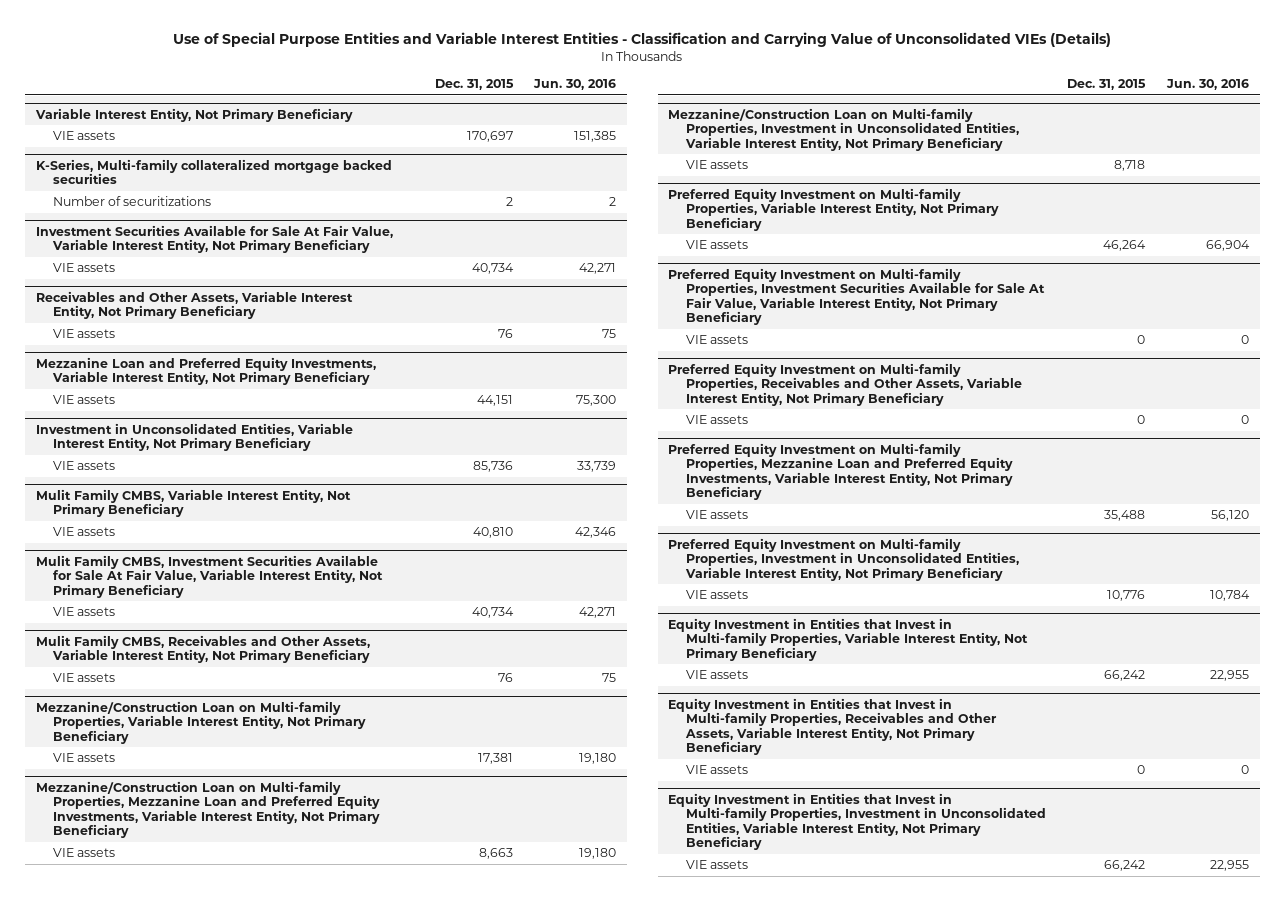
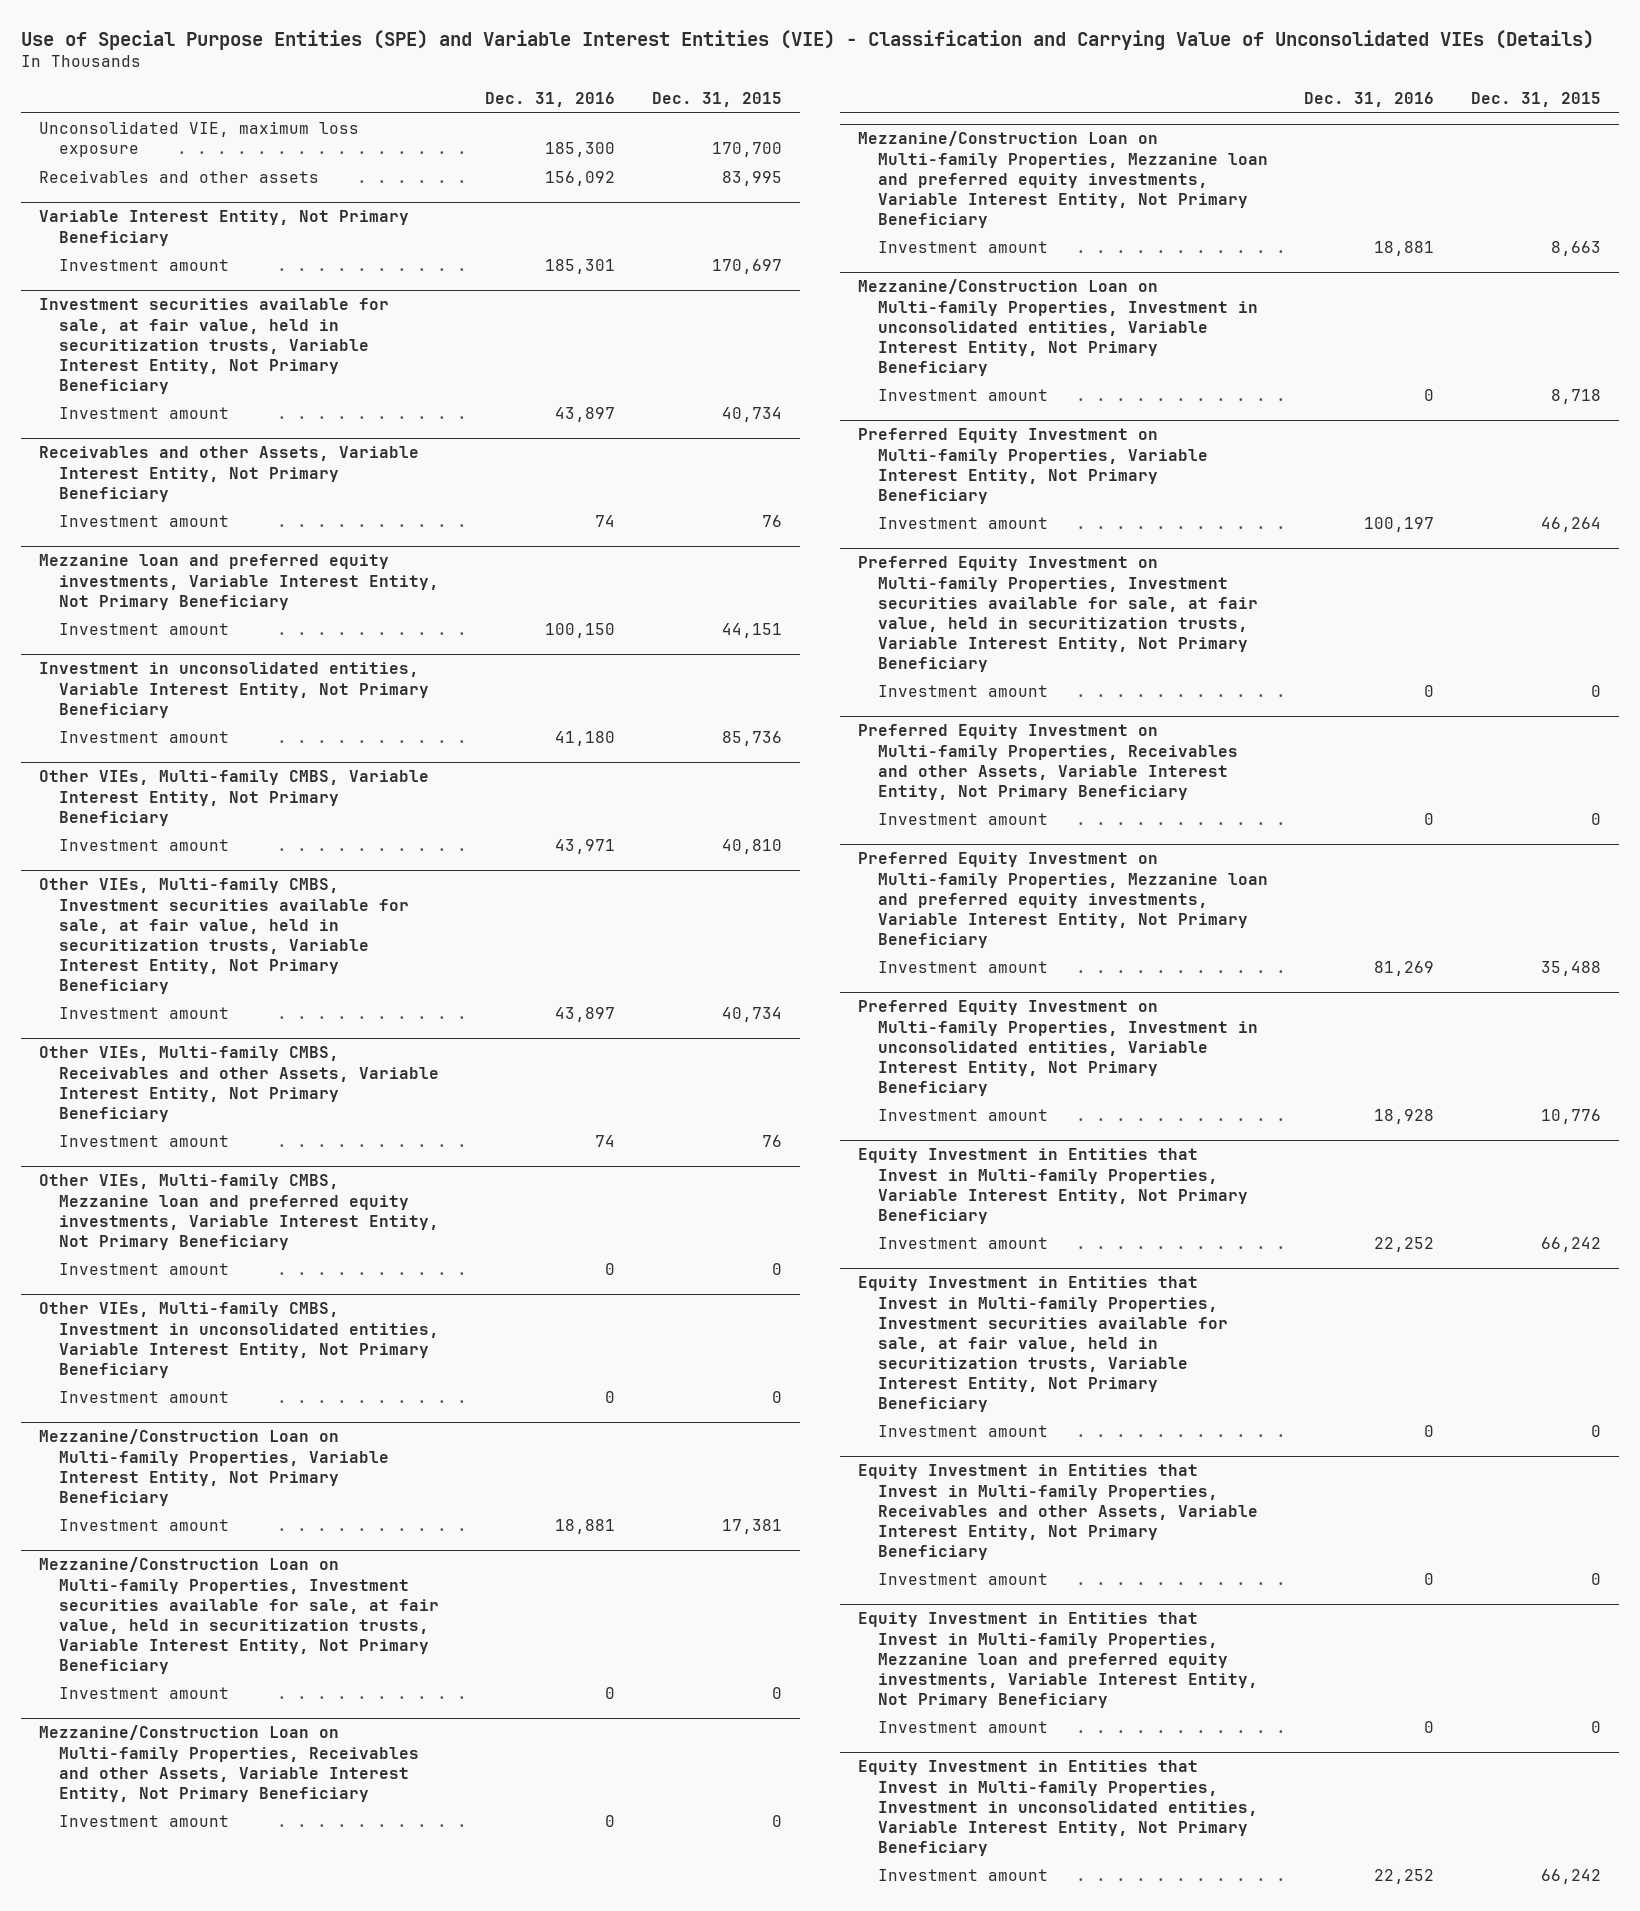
- Use of Special Purpose Entities and Variable Interest Entities - Classification and Carrying Value of Unconsolidated VIEs (Details)
+ Use of Special Purpose Entities (SPE) and Variable Interest Entities (VIE) - Classification and Carrying Value of Unconsolidated VIEs (Details)
- | Dec. 31, 2015 | Jun. 30, 2016
+ | Dec. 31, 2016 | Dec. 31, 2015
+ Unconsolidated VIE, maximum loss exposure | 185,300 | 170,700
+ Receivables and other assets | 156,092 | 83,995
@ Variable Interest Entity, Not Primary Beneficiary
- VIE assets | 170,697 | 151,385
- K-Series, Multi-family collateralized mortgage backed securities
- Number of securitizations | 2 | 2
- Investment Securities Available for Sale At Fair Value, Variable Interest Entity, Not Primary Beneficiary
- VIE assets | 40,734 | 42,271
- Receivables and Other Assets, Variable Interest Entity, Not Primary Beneficiary
- VIE assets | 76 | 75
- Mezzanine Loan and Preferred Equity Investments, Variable Interest Entity, Not Primary Beneficiary
- VIE assets | 44,151 | 75,300
- Investment in Unconsolidated Entities, Variable Interest Entity, Not Primary Beneficiary
- VIE assets | 85,736 | 33,739
- Mulit Family CMBS, Variable Interest Entity, Not Primary Beneficiary
- VIE assets | 40,810 | 42,346
- Mulit Family CMBS, Investment Securities Available for Sale At Fair Value, Variable Interest Entity, Not Primary Beneficiary
- VIE assets | 40,734 | 42,271
- Mulit Family CMBS, Receivables and Other Assets, Variable Interest Entity, Not Primary Beneficiary
- VIE assets | 76 | 75
@ Variable Interest Entity, Not Primary Beneficiary
+ Investment amount | 185,301 | 170,697
+ Investment securities available for sale, at fair value, held in securitization trusts, Variable Interest Entity, Not Primary Beneficiary
+ Investment amount | 43,897 | 40,734
+ Receivables and other Assets, Variable Interest Entity, Not Primary Beneficiary
+ Investment amount | 74 | 76
+ Mezzanine loan and preferred equity investments, Variable Interest Entity, Not Primary Beneficiary
+ Investment amount | 100,150 | 44,151
+ Investment in unconsolidated entities, Variable Interest Entity, Not Primary Beneficiary
+ Investment amount | 41,180 | 85,736
+ Other VIEs, Multi-family CMBS, Variable Interest Entity, Not Primary Beneficiary
+ Investment amount | 43,971 | 40,810
+ Other VIEs, Multi-family CMBS, Investment securities available for sale, at fair value, held in securitization trusts, Variable Interest Entity, Not Primary Beneficiary
+ Investment amount | 43,897 | 40,734
+ Other VIEs, Multi-family CMBS, Receivables and other Assets, Variable Interest Entity, Not Primary Beneficiary
+ Investment amount | 74 | 76
+ Other VIEs, Multi-family CMBS, Mezzanine loan and preferred equity investments, Variable Interest Entity, Not Primary Beneficiary
+ Investment amount | 0 | 0
+ Other VIEs, Multi-family CMBS, Investment in unconsolidated entities, Variable Interest Entity, Not Primary Beneficiary
+ Investment amount | 0 | 0
@ Mezzanine/Construction Loan on Multi-family Properties, Variable Interest Entity, Not Primary Beneficiary
- VIE assets | 17,381 | 19,180
- Mezzanine/Construction Loan on Multi-family Properties, Mezzanine Loan and Preferred Equity Investments, Variable Interest Entity, Not Primary Beneficiary
- VIE assets | 8,663 | 19,180
- Mezzanine/Construction Loan on Multi-family Properties, Investment in Unconsolidated Entities, Variable Interest Entity, Not Primary Beneficiary
- VIE assets | 8,718 |
@ Mezzanine/Construction Loan on Multi-family Properties, Variable Interest Entity, Not Primary Beneficiary
+ Investment amount | 18,881 | 17,381
+ Mezzanine/Construction Loan on Multi-family Properties, Investment securities available for sale, at fair value, held in securitization trusts, Variable Interest Entity, Not Primary Beneficiary
+ Investment amount | 0 | 0
+ Mezzanine/Construction Loan on Multi-family Properties, Receivables and other Assets, Variable Interest Entity, Not Primary Beneficiary
+ Investment amount | 0 | 0
+ Mezzanine/Construction Loan on Multi-family Properties, Mezzanine loan and preferred equity investments, Variable Interest Entity, Not Primary Beneficiary
+ Investment amount | 18,881 | 8,663
+ Mezzanine/Construction Loan on Multi-family Properties, Investment in unconsolidated entities, Variable Interest Entity, Not Primary Beneficiary
+ Investment amount | 0 | 8,718
@ Preferred Equity Investment on Multi-family Properties, Variable Interest Entity, Not Primary Beneficiary
- VIE assets | 46,264 | 66,904
- Preferred Equity Investment on Multi-family Properties, Investment Securities Available for Sale At Fair Value, Variable Interest Entity, Not Primary Beneficiary
- VIE assets | 0 | 0
- Preferred Equity Investment on Multi-family Properties, Receivables and Other Assets, Variable Interest Entity, Not Primary Beneficiary
- VIE assets | 0 | 0
- Preferred Equity Investment on Multi-family Properties, Mezzanine Loan and Preferred Equity Investments, Variable Interest Entity, Not Primary Beneficiary
- VIE assets | 35,488 | 56,120
- Preferred Equity Investment on Multi-family Properties, Investment in Unconsolidated Entities, Variable Interest Entity, Not Primary Beneficiary
- VIE assets | 10,776 | 10,784
@ Preferred Equity Investment on Multi-family Properties, Variable Interest Entity, Not Primary Beneficiary
+ Investment amount | 100,197 | 46,264
+ Preferred Equity Investment on Multi-family Properties, Investment securities available for sale, at fair value, held in securitization trusts, Variable Interest Entity, Not Primary Beneficiary
+ Investment amount | 0 | 0
+ Preferred Equity Investment on Multi-family Properties, Receivables and other Assets, Variable Interest Entity, Not Primary Beneficiary
+ Investment amount | 0 | 0
+ Preferred Equity Investment on Multi-family Properties, Mezzanine loan and preferred equity investments, Variable Interest Entity, Not Primary Beneficiary
+ Investment amount | 81,269 | 35,488
+ Preferred Equity Investment on Multi-family Properties, Investment in unconsolidated entities, Variable Interest Entity, Not Primary Beneficiary
+ Investment amount | 18,928 | 10,776
@ Equity Investment in Entities that Invest in Multi-family Properties, Variable Interest Entity, Not Primary Beneficiary
- VIE assets | 66,242 | 22,955
- Equity Investment in Entities that Invest in Multi-family Properties, Receivables and Other Assets, Variable Interest Entity, Not Primary Beneficiary
- VIE assets | 0 | 0
- Equity Investment in Entities that Invest in Multi-family Properties, Investment in Unconsolidated Entities, Variable Interest Entity, Not Primary Beneficiary
- VIE assets | 66,242 | 22,955
@ Equity Investment in Entities that Invest in Multi-family Properties, Variable Interest Entity, Not Primary Beneficiary
+ Investment amount | 22,252 | 66,242
+ Equity Investment in Entities that Invest in Multi-family Properties, Investment securities available for sale, at fair value, held in securitization trusts, Variable Interest Entity, Not Primary Beneficiary
+ Investment amount | 0 | 0
+ Equity Investment in Entities that Invest in Multi-family Properties, Receivables and other Assets, Variable Interest Entity, Not Primary Beneficiary
+ Investment amount | 0 | 0
+ Equity Investment in Entities that Invest in Multi-family Properties, Mezzanine loan and preferred equity investments, Variable Interest Entity, Not Primary Beneficiary
+ Investment amount | 0 | 0
+ Equity Investment in Entities that Invest in Multi-family Properties, Investment in unconsolidated entities, Variable Interest Entity, Not Primary Beneficiary
+ Investment amount | 22,252 | 66,242

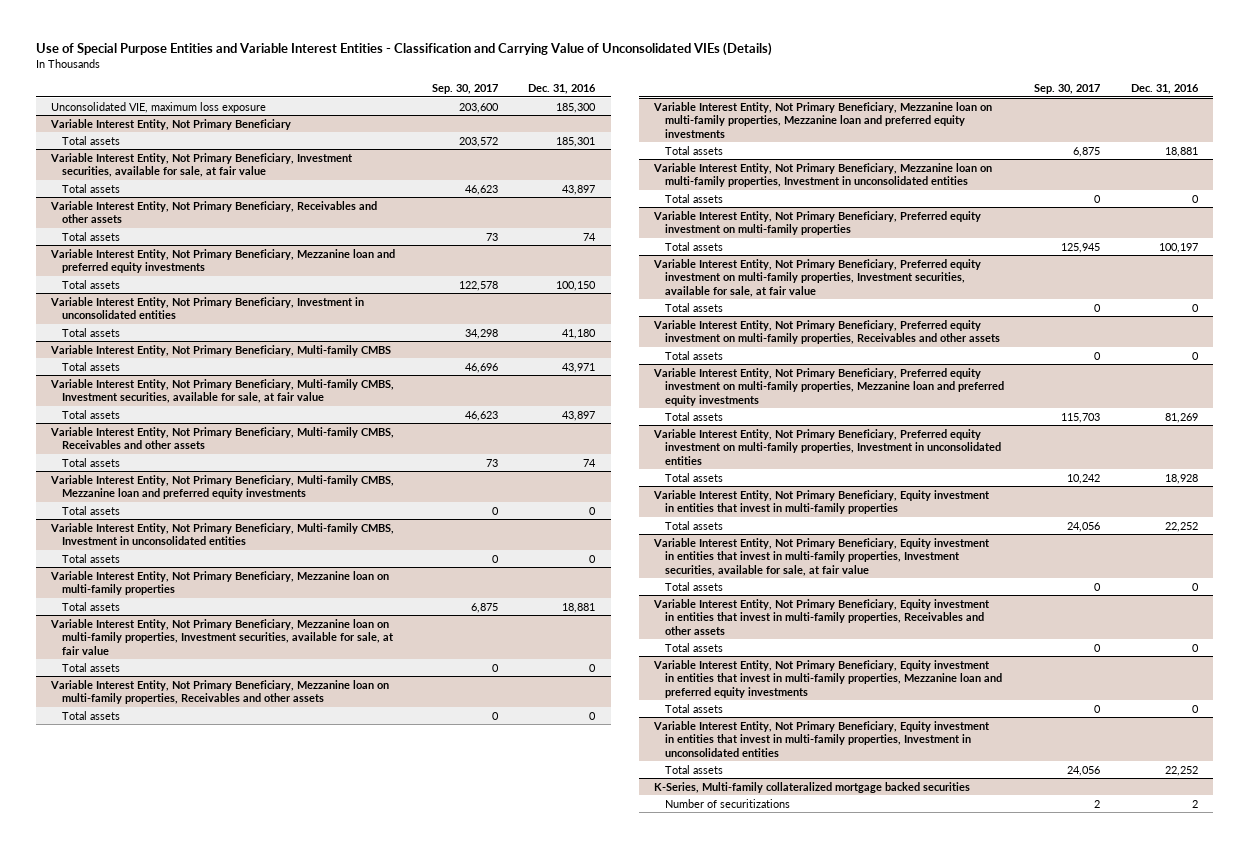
- Use of Special Purpose Entities (SPE) and Variable Interest Entities (VIE) - Classification and Carrying Value of Unconsolidated VIEs (Details)
+ Use of Special Purpose Entities and Variable Interest Entities - Classification and Carrying Value of Unconsolidated VIEs (Details)
- | Dec. 31, 2016 | Dec. 31, 2015
+ | Sep. 30, 2017 | Dec. 31, 2016
- Receivables and other assets | 156,092 | 83,995
@ Variable Interest Entity, Not Primary Beneficiary
- Investment amount | 185,301 | 170,697
- Investment securities available for sale, at fair value, held in securitization trusts, Variable Interest Entity, Not Primary Beneficiary
- Investment amount | 43,897 | 40,734
- Receivables and other Assets, Variable Interest Entity, Not Primary Beneficiary
- Investment amount | 74 | 76
- Mezzanine loan and preferred equity investments, Variable Interest Entity, Not Primary Beneficiary
- Investment amount | 100,150 | 44,151
- Investment in unconsolidated entities, Variable Interest Entity, Not Primary Beneficiary
- Investment amount | 41,180 | 85,736
- Other VIEs, Multi-family CMBS, Variable Interest Entity, Not Primary Beneficiary
- Investment amount | 43,971 | 40,810
- Other VIEs, Multi-family CMBS, Investment securities available for sale, at fair value, held in securitization trusts, Variable Interest Entity, Not Primary Beneficiary
- Investment amount | 43,897 | 40,734
- Other VIEs, Multi-family CMBS, Receivables and other Assets, Variable Interest Entity, Not Primary Beneficiary
- Investment amount | 74 | 76
- Other VIEs, Multi-family CMBS, Mezzanine loan and preferred equity investments, Variable Interest Entity, Not Primary Beneficiary
- Investment amount | 0 | 0
- Other VIEs, Multi-family CMBS, Investment in unconsolidated entities, Variable Interest Entity, Not Primary Beneficiary
- Investment amount | 0 | 0
- Mezzanine/Construction Loan on Multi-family Properties, Variable Interest Entity, Not Primary Beneficiary
- Investment amount | 18,881 | 17,381
- Mezzanine/Construction Loan on Multi-family Properties, Investment securities available for sale, at fair value, held in securitization trusts, Variable Interest Entity, Not Primary Beneficiary
- Investment amount | 0 | 0
- Mezzanine/Construction Loan on Multi-family Properties, Receivables and other Assets, Variable Interest Entity, Not Primary Beneficiary
- Investment amount | 0 | 0
- Mezzanine/Construction Loan on Multi-family Properties, Mezzanine loan and preferred equity investments, Variable Interest Entity, Not Primary Beneficiary
- Investment amount | 18,881 | 8,663
- Mezzanine/Construction Loan on Multi-family Properties, Investment in unconsolidated entities, Variable Interest Entity, Not Primary Beneficiary
- Investment amount | 0 | 8,718
- Preferred Equity Investment on Multi-family Properties, Variable Interest Entity, Not Primary Beneficiary
- Investment amount | 100,197 | 46,264
- Preferred Equity Investment on Multi-family Properties, Investment securities available for sale, at fair value, held in securitization trusts, Variable Interest Entity, Not Primary Beneficiary
- Investment amount | 0 | 0
- Preferred Equity Investment on Multi-family Properties, Receivables and other Assets, Variable Interest Entity, Not Primary Beneficiary
- Investment amount | 0 | 0
- Preferred Equity Investment on Multi-family Properties, Mezzanine loan and preferred equity investments, Variable Interest Entity, Not Primary Beneficiary
- Investment amount | 81,269 | 35,488
- Preferred Equity Investment on Multi-family Properties, Investment in unconsolidated entities, Variable Interest Entity, Not Primary Beneficiary
- Investment amount | 18,928 | 10,776
- Equity Investment in Entities that Invest in Multi-family Properties, Variable Interest Entity, Not Primary Beneficiary
- Investment amount | 22,252 | 66,242
- Equity Investment in Entities that Invest in Multi-family Properties, Investment securities available for sale, at fair value, held in securitization trusts, Variable Interest Entity, Not Primary Beneficiary
- Investment amount | 0 | 0
- Equity Investment in Entities that Invest in Multi-family Properties, Receivables and other Assets, Variable Interest Entity, Not Primary Beneficiary
- Investment amount | 0 | 0
- Equity Investment in Entities that Invest in Multi-family Properties, Mezzanine loan and preferred equity investments, Variable Interest Entity, Not Primary Beneficiary
- Investment amount | 0 | 0
- Equity Investment in Entities that Invest in Multi-family Properties, Investment in unconsolidated entities, Variable Interest Entity, Not Primary Beneficiary
- Investment amount | 22,252 | 66,242
@ Variable Interest Entity, Not Primary Beneficiary
+ Total assets | 203,572 | 185,301
+ Variable Interest Entity, Not Primary Beneficiary, Investment securities, available for sale, at fair value
+ Total assets | 46,623 | 43,897
+ Variable Interest Entity, Not Primary Beneficiary, Receivables and other assets
+ Total assets | 73 | 74
+ Variable Interest Entity, Not Primary Beneficiary, Mezzanine loan and preferred equity investments
+ Total assets | 122,578 | 100,150
+ Variable Interest Entity, Not Primary Beneficiary, Investment in unconsolidated entities
+ Total assets | 34,298 | 41,180
+ Variable Interest Entity, Not Primary Beneficiary, Multi-family CMBS
+ Total assets | 46,696 | 43,971
+ Variable Interest Entity, Not Primary Beneficiary, Multi-family CMBS, Investment securities, available for sale, at fair value
+ Total assets | 46,623 | 43,897
+ Variable Interest Entity, Not Primary Beneficiary, Multi-family CMBS, Receivables and other assets
+ Total assets | 73 | 74
+ Variable Interest Entity, Not Primary Beneficiary, Multi-family CMBS, Mezzanine loan and preferred equity investments
+ Total assets | 0 | 0
+ Variable Interest Entity, Not Primary Beneficiary, Multi-family CMBS, Investment in unconsolidated entities
+ Total assets | 0 | 0
+ Variable Interest Entity, Not Primary Beneficiary, Mezzanine loan on multi-family properties
+ Total assets | 6,875 | 18,881
+ Variable Interest Entity, Not Primary Beneficiary, Mezzanine loan on multi-family properties, Investment securities, available for sale, at fair value
+ Total assets | 0 | 0
+ Variable Interest Entity, Not Primary Beneficiary, Mezzanine loan on multi-family properties, Receivables and other assets
+ Total assets | 0 | 0
+ Variable Interest Entity, Not Primary Beneficiary, Mezzanine loan on multi-family properties, Mezzanine loan and preferred equity investments
+ Total assets | 6,875 | 18,881
+ Variable Interest Entity, Not Primary Beneficiary, Mezzanine loan on multi-family properties, Investment in unconsolidated entities
+ Total assets | 0 | 0
+ Variable Interest Entity, Not Primary Beneficiary, Preferred equity investment on multi-family properties
+ Total assets | 125,945 | 100,197
+ Variable Interest Entity, Not Primary Beneficiary, Preferred equity investment on multi-family properties, Investment securities, available for sale, at fair value
+ Total assets | 0 | 0
+ Variable Interest Entity, Not Primary Beneficiary, Preferred equity investment on multi-family properties, Receivables and other assets
+ Total assets | 0 | 0
+ Variable Interest Entity, Not Primary Beneficiary, Preferred equity investment on multi-family properties, Mezzanine loan and preferred equity investments
+ Total assets | 115,703 | 81,269
+ Variable Interest Entity, Not Primary Beneficiary, Preferred equity investment on multi-family properties, Investment in unconsolidated entities
+ Total assets | 10,242 | 18,928
+ Variable Interest Entity, Not Primary Beneficiary, Equity investment in entities that invest in multi-family properties
+ Total assets | 24,056 | 22,252
+ Variable Interest Entity, Not Primary Beneficiary, Equity investment in entities that invest in multi-family properties, Investment securities, available for sale, at fair value
+ Total assets | 0 | 0
+ Variable Interest Entity, Not Primary Beneficiary, Equity investment in entities that invest in multi-family properties, Receivables and other assets
+ Total assets | 0 | 0
+ Variable Interest Entity, Not Primary Beneficiary, Equity investment in entities that invest in multi-family properties, Mezzanine loan and preferred equity investments
+ Total assets | 0 | 0
+ Variable Interest Entity, Not Primary Beneficiary, Equity investment in entities that invest in multi-family properties, Investment in unconsolidated entities
+ Total assets | 24,056 | 22,252
+ K-Series, Multi-family collateralized mortgage backed securities
+ Number of securitizations | 2 | 2

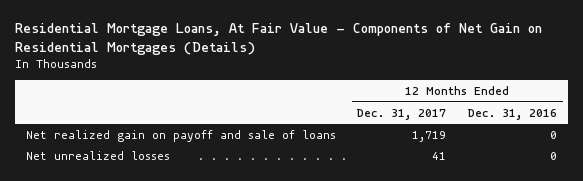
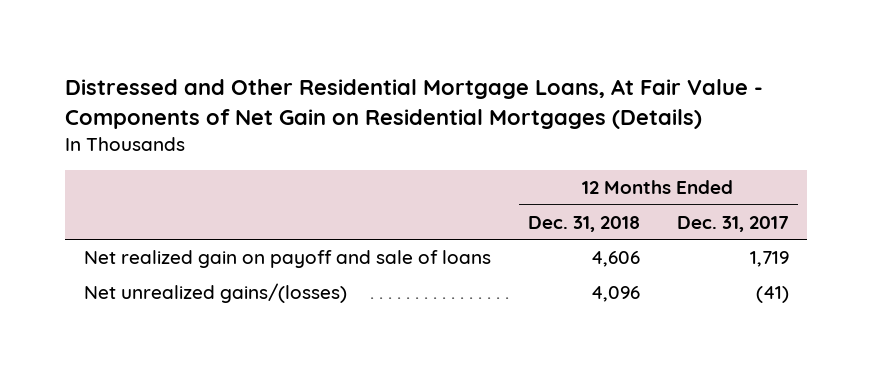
- Residential Mortgage Loans, At Fair Value - Components of Net Gain on Residential Mortgages (Details)
+ Distressed and Other Residential Mortgage Loans, At Fair Value - Components of Net Gain on Residential Mortgages (Details)
- | 12 Months Ended Dec. 31, 2017 | 12 Months Ended Dec. 31, 2016
+ | 12 Months Ended Dec. 31, 2018 | 12 Months Ended Dec. 31, 2017
- Net unrealized losses | 41 | 0
+ Net unrealized gains/(losses) | 4,096 | (41)

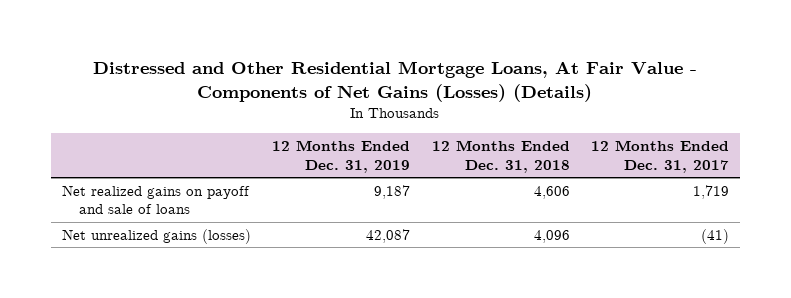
- Distressed and Other Residential Mortgage Loans, At Fair Value - Components of Net Gain on Residential Mortgages (Details)
+ Distressed and Other Residential Mortgage Loans, At Fair Value - Components of Net Gains (Losses) (Details)
- | 12 Months Ended Dec. 31, 2018 | 12 Months Ended Dec. 31, 2017
+ | 12 Months Ended Dec. 31, 2019 | 12 Months Ended Dec. 31, 2018 | 12 Months Ended Dec. 31, 2017
- Net realized gain on payoff and sale of loans | 4,606 | 1,719
- Net unrealized gains/(losses) | 4,096 | (41)
+ Net realized gains on payoff and sale of loans | 9,187 | 4,606 | 1,719
+ Net unrealized gains (losses) | 42,087 | 4,096 | (41)

